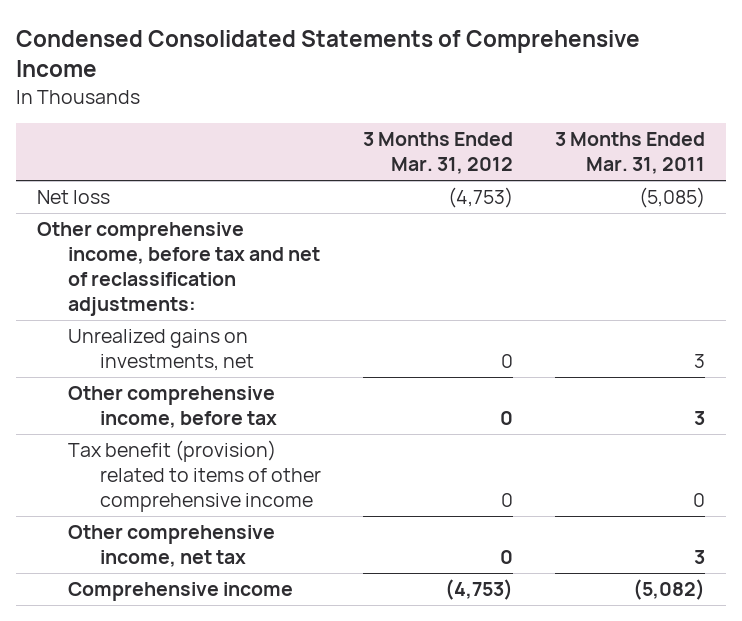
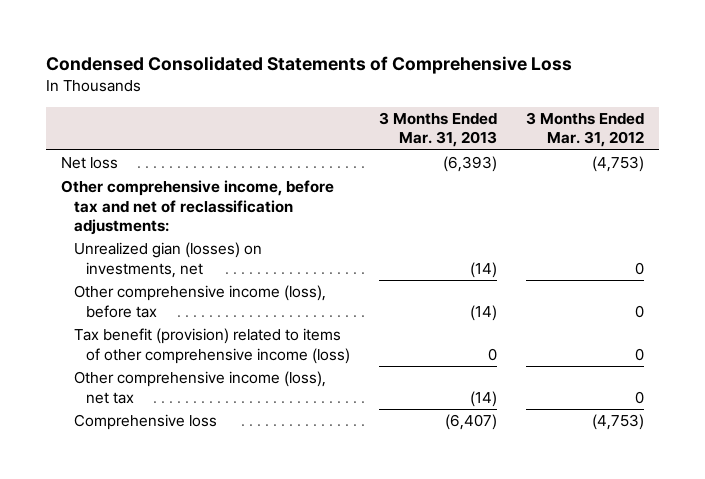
- Condensed Consolidated Statements of Comprehensive Income
+ Condensed Consolidated Statements of Comprehensive Loss
- | 3 Months Ended Mar. 31, 2012 | 3 Months Ended Mar. 31, 2011
+ | 3 Months Ended Mar. 31, 2013 | 3 Months Ended Mar. 31, 2012
- Unrealized gains on investments, net | 0 | 3
- Other comprehensive income, before tax | 0 | 3
- Tax benefit (provision) related to items of other comprehensive income | 0 | 0
- Other comprehensive income, net tax | 0 | 3
- Comprehensive income | (4,753) | (5,082)
+ Unrealized gian (losses) on investments, net | (14) | 0
+ Other comprehensive income (loss), before tax | (14) | 0
+ Tax benefit (provision) related to items of other comprehensive income (loss) | 0 | 0
+ Other comprehensive income (loss), net tax | (14) | 0
+ Comprehensive loss | (6,407) | (4,753)

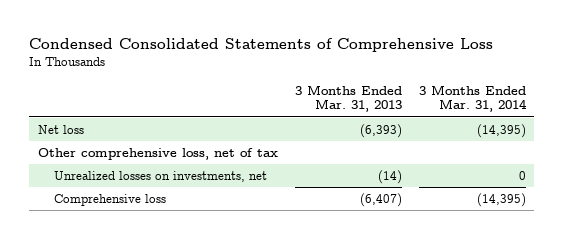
- | 3 Months Ended Mar. 31, 2013 | 3 Months Ended Mar. 31, 2012
+ | 3 Months Ended Mar. 31, 2013 | 3 Months Ended Mar. 31, 2014
- Other comprehensive income, before tax and net of reclassification adjustments:
- Unrealized gian (losses) on investments, net | (14) | 0
- Other comprehensive income (loss), before tax | (14) | 0
- Tax benefit (provision) related to items of other comprehensive income (loss) | 0 | 0
- Other comprehensive income (loss), net tax | (14) | 0
+ Other comprehensive loss, net of tax
+ Unrealized losses on investments, net | (14) | 0

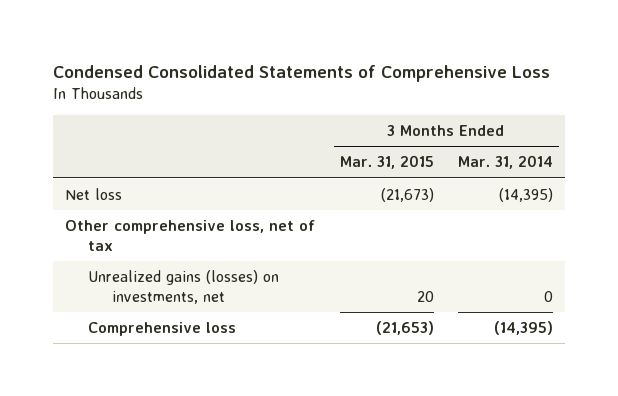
- | 3 Months Ended Mar. 31, 2013 | 3 Months Ended Mar. 31, 2014
+ | 3 Months Ended Mar. 31, 2015 | 3 Months Ended Mar. 31, 2014
- Unrealized losses on investments, net | (14) | 0
+ Unrealized gains (losses) on investments, net | 20 | 0

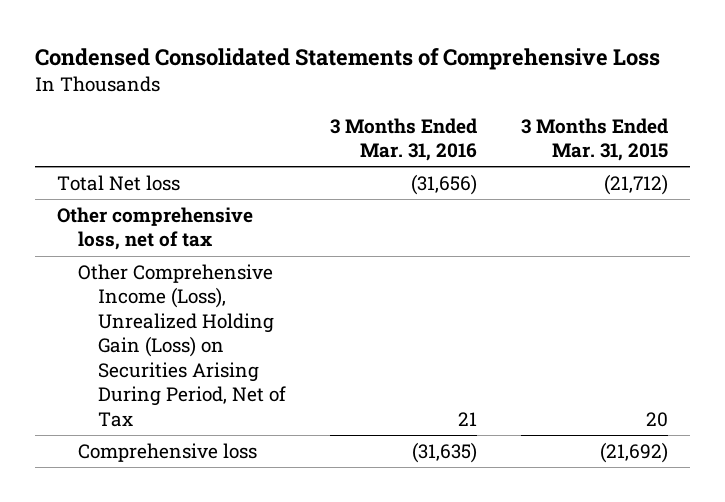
- | 3 Months Ended Mar. 31, 2015 | 3 Months Ended Mar. 31, 2014
+ | 3 Months Ended Mar. 31, 2016 | 3 Months Ended Mar. 31, 2015
- Net loss | (21,673) | (14,395)
+ Total Net loss | (31,656) | (21,712)
- Unrealized gains (losses) on investments, net | 20 | 0
- Comprehensive loss | (21,653) | (14,395)
+ Other Comprehensive Income (Loss), Unrealized Holding Gain (Loss) on Securities Arising During Period, Net of Tax | 21 | 20
+ Comprehensive loss | (31,635) | (21,692)

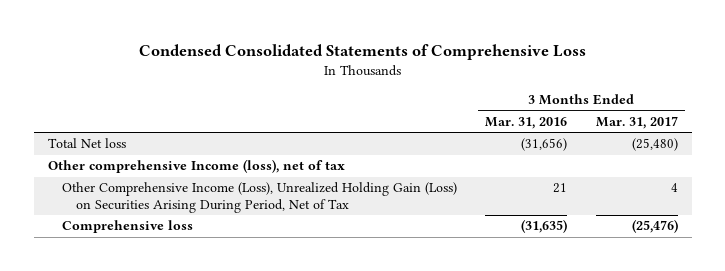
- | 3 Months Ended Mar. 31, 2016 | 3 Months Ended Mar. 31, 2015
+ | 3 Months Ended Mar. 31, 2016 | 3 Months Ended Mar. 31, 2017
- Other comprehensive loss, net of tax
+ Other comprehensive Income (loss), net of tax

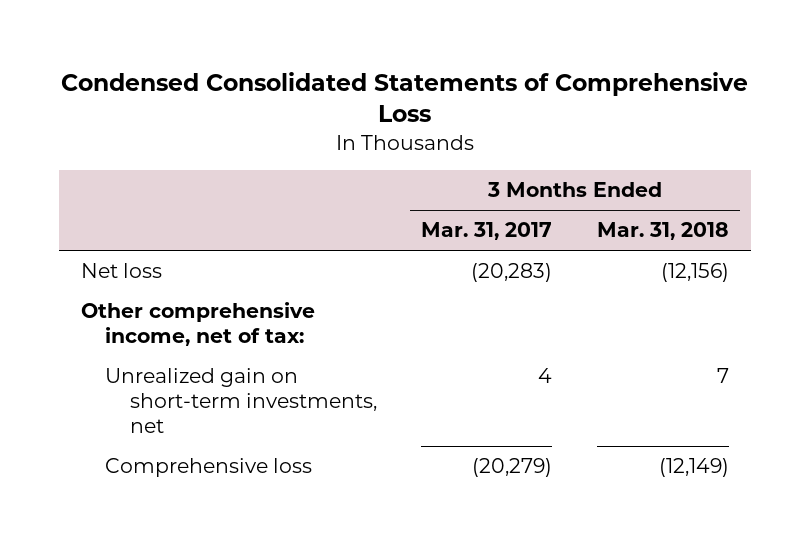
- | 3 Months Ended Mar. 31, 2016 | 3 Months Ended Mar. 31, 2017
+ | 3 Months Ended Mar. 31, 2017 | 3 Months Ended Mar. 31, 2018
- Total Net loss | (31,656) | (25,480)
- Other comprehensive Income (loss), net of tax
- Other Comprehensive Income (Loss), Unrealized Holding Gain (Loss) on Securities Arising During Period, Net of Tax | 21 | 4
- Comprehensive loss | (31,635) | (25,476)
+ Net loss | (20,283) | (12,156)
+ Other comprehensive income, net of tax:
+ Unrealized gain on short-term investments, net | 4 | 7
+ Comprehensive loss | (20,279) | (12,149)

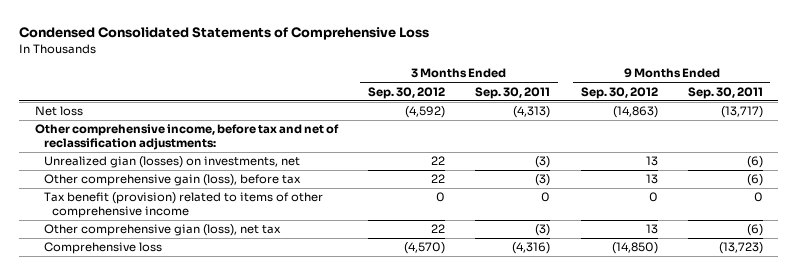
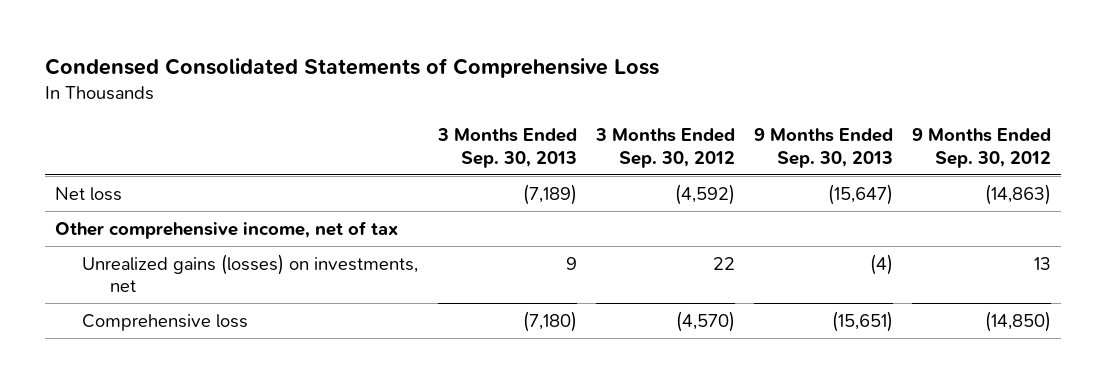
- | 3 Months Ended Sep. 30, 2012 | 3 Months Ended Sep. 30, 2011 | 9 Months Ended Sep. 30, 2012 | 9 Months Ended Sep. 30, 2011
+ | 3 Months Ended Sep. 30, 2013 | 3 Months Ended Sep. 30, 2012 | 9 Months Ended Sep. 30, 2013 | 9 Months Ended Sep. 30, 2012
- Other comprehensive income, before tax and net of reclassification adjustments:
- Unrealized gian (losses) on investments, net | 22 | (3) | 13 | (6)
- Other comprehensive gain (loss), before tax | 22 | (3) | 13 | (6)
- Tax benefit (provision) related to items of other comprehensive income | 0 | 0 | 0 | 0
- Other comprehensive gian (loss), net tax | 22 | (3) | 13 | (6)
+ Other comprehensive income, net of tax
+ Unrealized gains (losses) on investments, net | 9 | 22 | (4) | 13

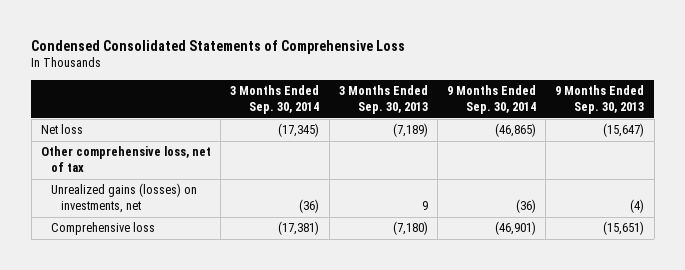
- | 3 Months Ended Sep. 30, 2013 | 3 Months Ended Sep. 30, 2012 | 9 Months Ended Sep. 30, 2013 | 9 Months Ended Sep. 30, 2012
+ | 3 Months Ended Sep. 30, 2014 | 3 Months Ended Sep. 30, 2013 | 9 Months Ended Sep. 30, 2014 | 9 Months Ended Sep. 30, 2013
- Other comprehensive income, net of tax
+ Other comprehensive loss, net of tax

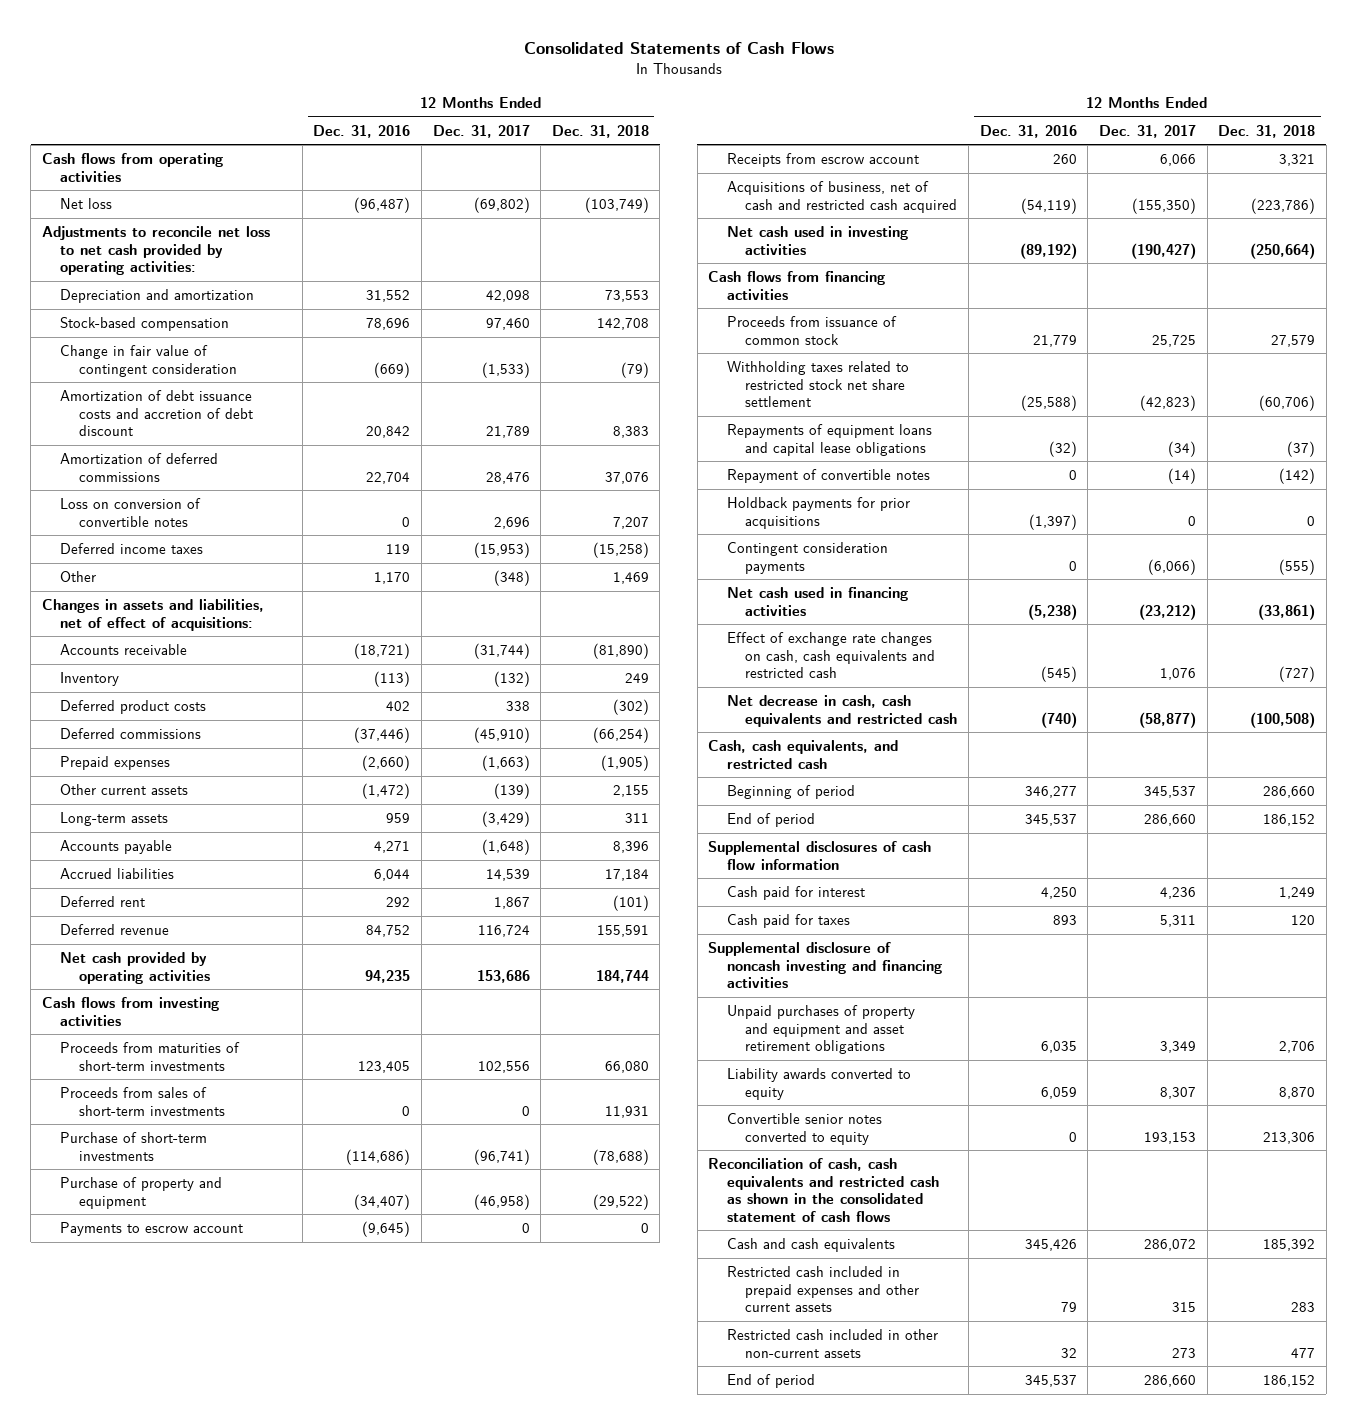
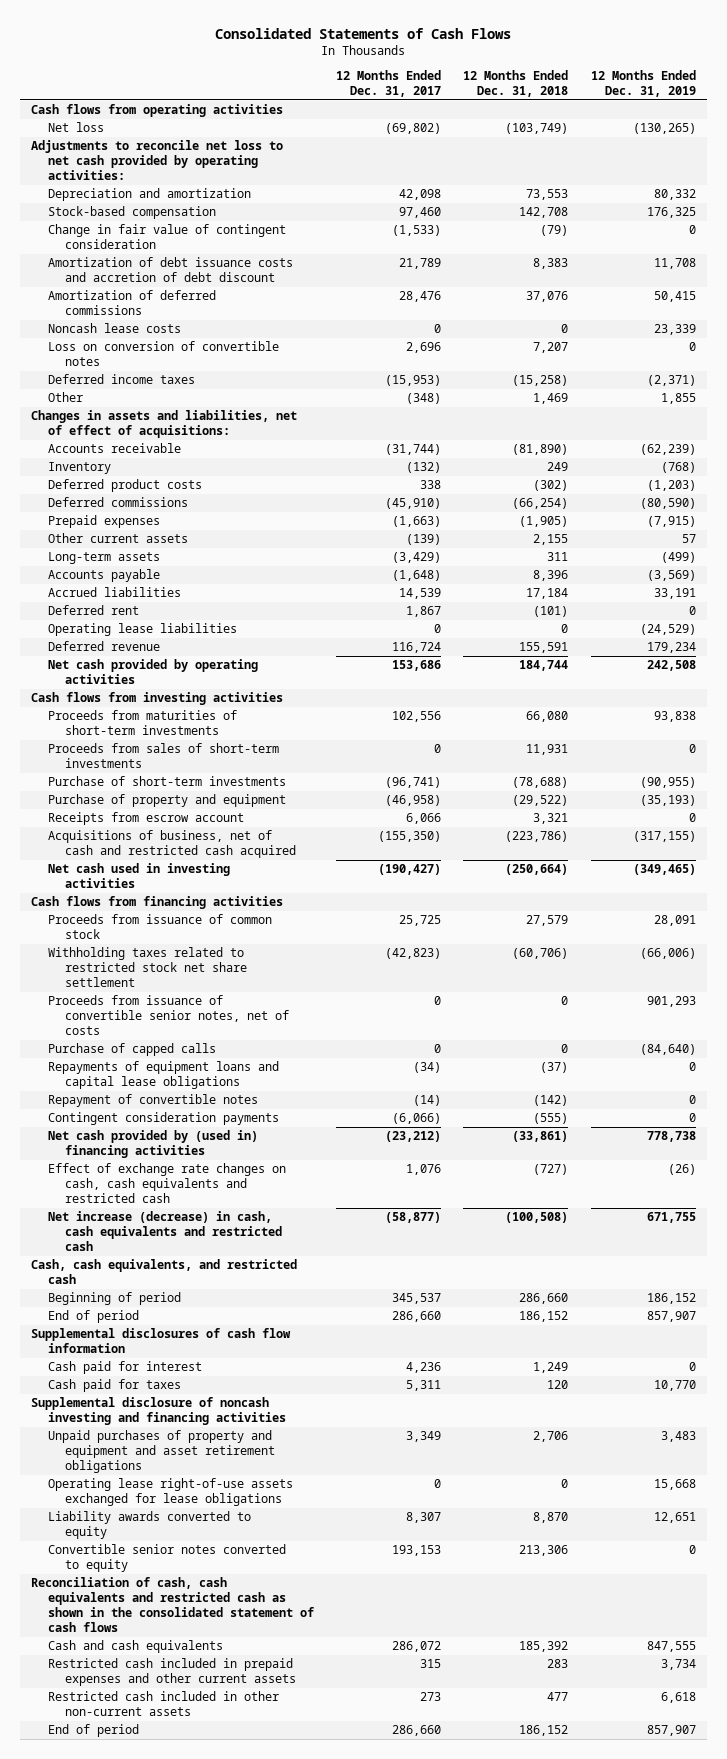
- | 12 Months Ended Dec. 31, 2016 | 12 Months Ended Dec. 31, 2017 | 12 Months Ended Dec. 31, 2018
+ | 12 Months Ended Dec. 31, 2017 | 12 Months Ended Dec. 31, 2018 | 12 Months Ended Dec. 31, 2019
+ Noncash lease costs | 0 | 0 | 23,339
+ Operating lease liabilities | 0 | 0 | (24,529)
- Payments to escrow account | (9,645) | 0 | 0
+ Proceeds from issuance of convertible senior notes, net of costs | 0 | 0 | 901,293
+ Purchase of capped calls | 0 | 0 | (84,640)
- Holdback payments for prior acquisitions | (1,397) | 0 | 0
- Net cash used in financing activities | (5,238) | (23,212) | (33,861)
+ Net cash provided by (used in) financing activities | (23,212) | (33,861) | 778,738
- Net decrease in cash, cash equivalents and restricted cash | (740) | (58,877) | (100,508)
+ Net increase (decrease) in cash, cash equivalents and restricted cash | (58,877) | (100,508) | 671,755
+ Operating lease right-of-use assets exchanged for lease obligations | 0 | 0 | 15,668

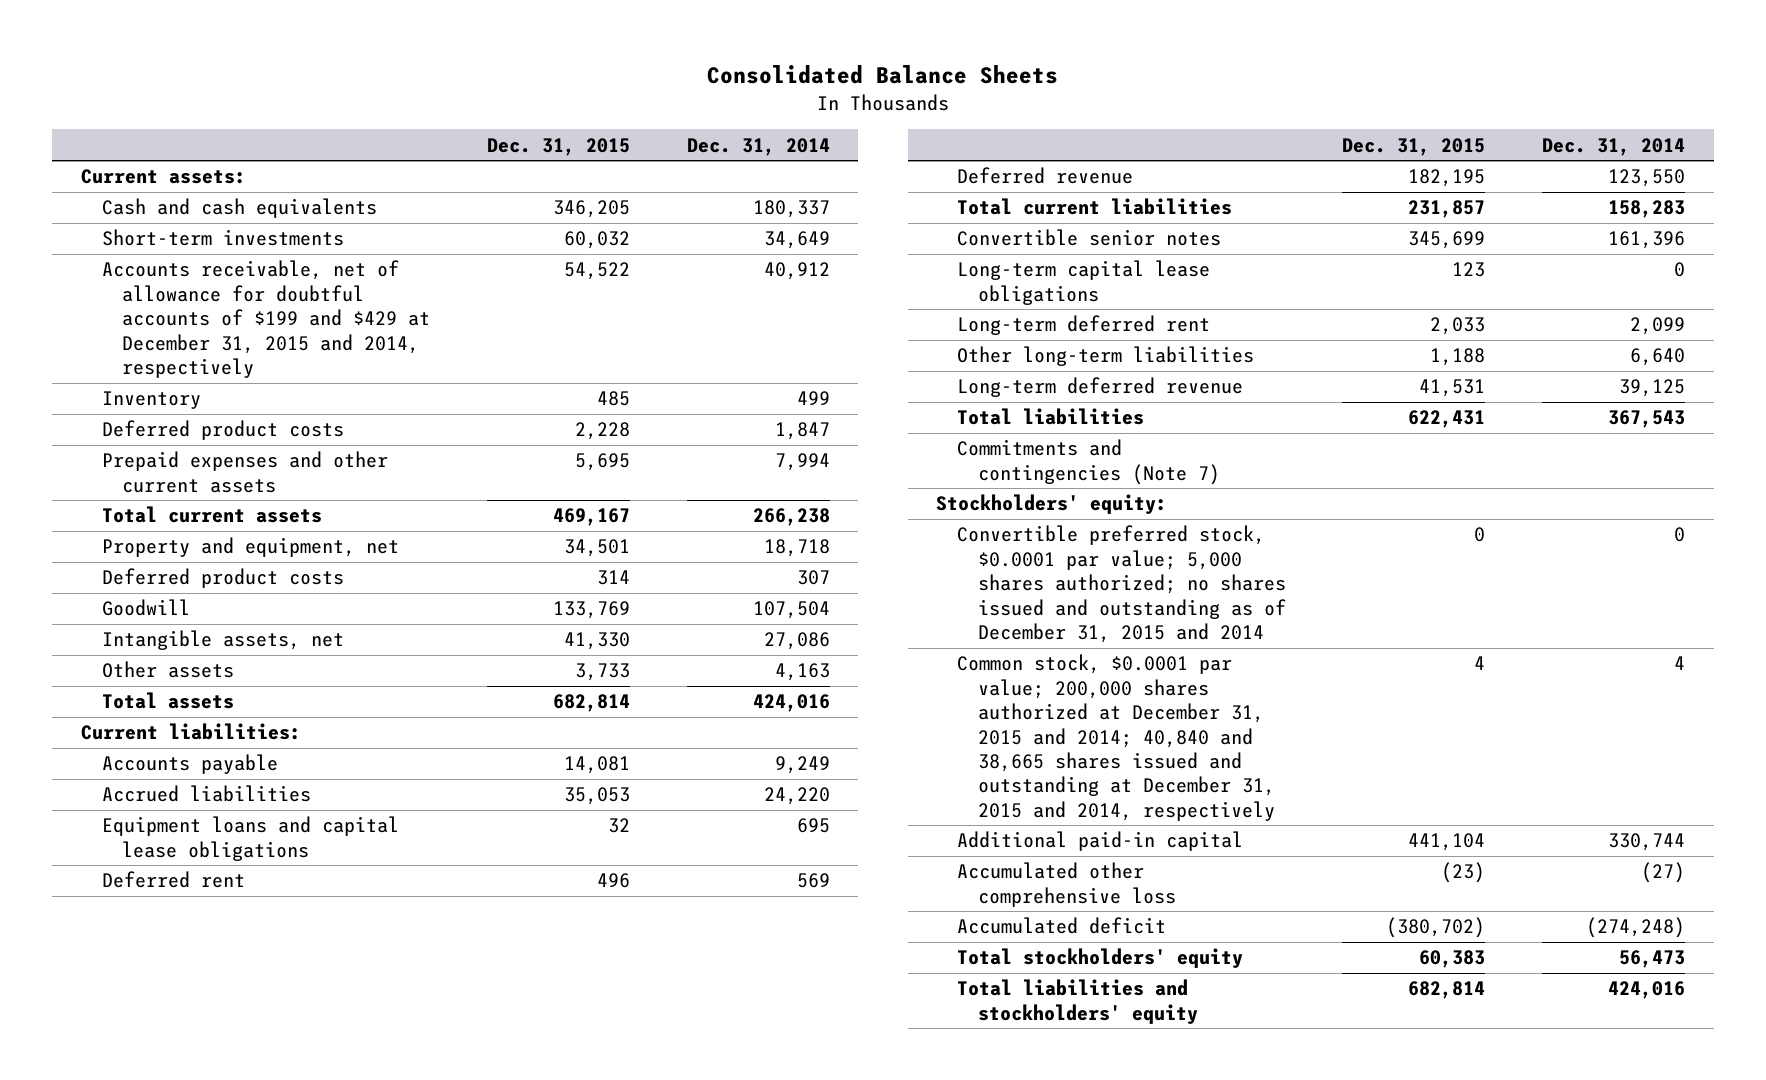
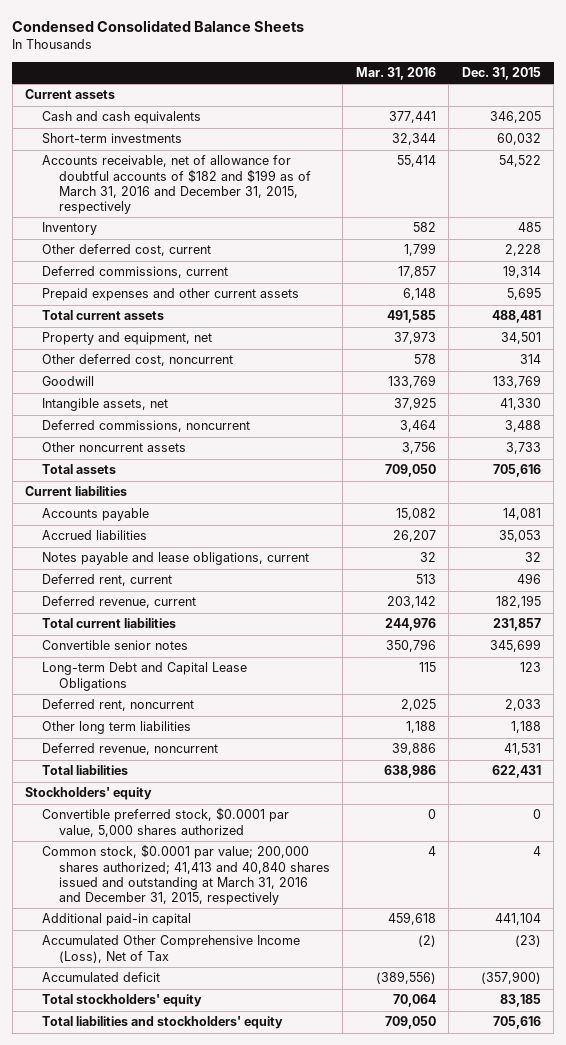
- Consolidated Balance Sheets
+ Condensed Consolidated Balance Sheets
- | Dec. 31, 2015 | Dec. 31, 2014
+ | Mar. 31, 2016 | Dec. 31, 2015
- Current assets:
+ Current assets
- Accounts receivable, net of allowance for doubtful accounts of $199 and $429 at December 31, 2015 and 2014, respectively | 54,522 | 40,912
+ Accounts receivable, net of allowance for doubtful accounts of $182 and $199 as of March 31, 2016 and December 31, 2015, respectively | 55,414 | 54,522
- Deferred product costs | 2,228 | 1,847
+ Other deferred cost, current | 1,799 | 2,228
+ Deferred commissions, current | 17,857 | 19,314
- Total current assets | 469,167 | 266,238
+ Total current assets | 491,585 | 488,481
- Deferred product costs | 314 | 307
+ Other deferred cost, noncurrent | 578 | 314
- Other assets | 3,733 | 4,163
- Total assets | 682,814 | 424,016
- Current liabilities:
+ Deferred commissions, noncurrent | 3,464 | 3,488
+ Other noncurrent assets | 3,756 | 3,733
+ Total assets | 709,050 | 705,616
+ Current liabilities
- Equipment loans and capital lease obligations | 32 | 695
- Deferred rent | 496 | 569
- Deferred revenue | 182,195 | 123,550
+ Notes payable and lease obligations, current | 32 | 32
+ Deferred rent, current | 513 | 496
+ Deferred revenue, current | 203,142 | 182,195
- Long-term capital lease obligations | 123 | 0
- Long-term deferred rent | 2,033 | 2,099
- Other long-term liabilities | 1,188 | 6,640
- Long-term deferred revenue | 41,531 | 39,125
+ Long-term Debt and Capital Lease Obligations | 115 | 123
+ Deferred rent, noncurrent | 2,025 | 2,033
+ Other long term liabilities | 1,188 | 1,188
+ Deferred revenue, noncurrent | 39,886 | 41,531
- Commitments and contingencies (Note 7)
- Stockholders' equity:
- Convertible preferred stock, $0.0001 par value; 5,000 shares authorized; no shares issued and outstanding as of December 31, 2015 and 2014 | 0 | 0
- Common stock, $0.0001 par value; 200,000 shares authorized at December 31, 2015 and 2014; 40,840 and 38,665 shares issued and outstanding at December 31, 2015 and 2014, respectively | 4 | 4
+ Stockholders' equity
+ Convertible preferred stock, $0.0001 par value, 5,000 shares authorized | 0 | 0
+ Common stock, $0.0001 par value; 200,000 shares authorized; 41,413 and 40,840 shares issued and outstanding at March 31, 2016 and December 31, 2015, respectively | 4 | 4
- Accumulated other comprehensive loss | (23) | (27)
- Accumulated deficit | (380,702) | (274,248)
- Total stockholders' equity | 60,383 | 56,473
- Total liabilities and stockholders' equity | 682,814 | 424,016
+ Accumulated Other Comprehensive Income (Loss), Net of Tax | (2) | (23)
+ Accumulated deficit | (389,556) | (357,900)
+ Total stockholders' equity | 70,064 | 83,185
+ Total liabilities and stockholders' equity | 709,050 | 705,616

